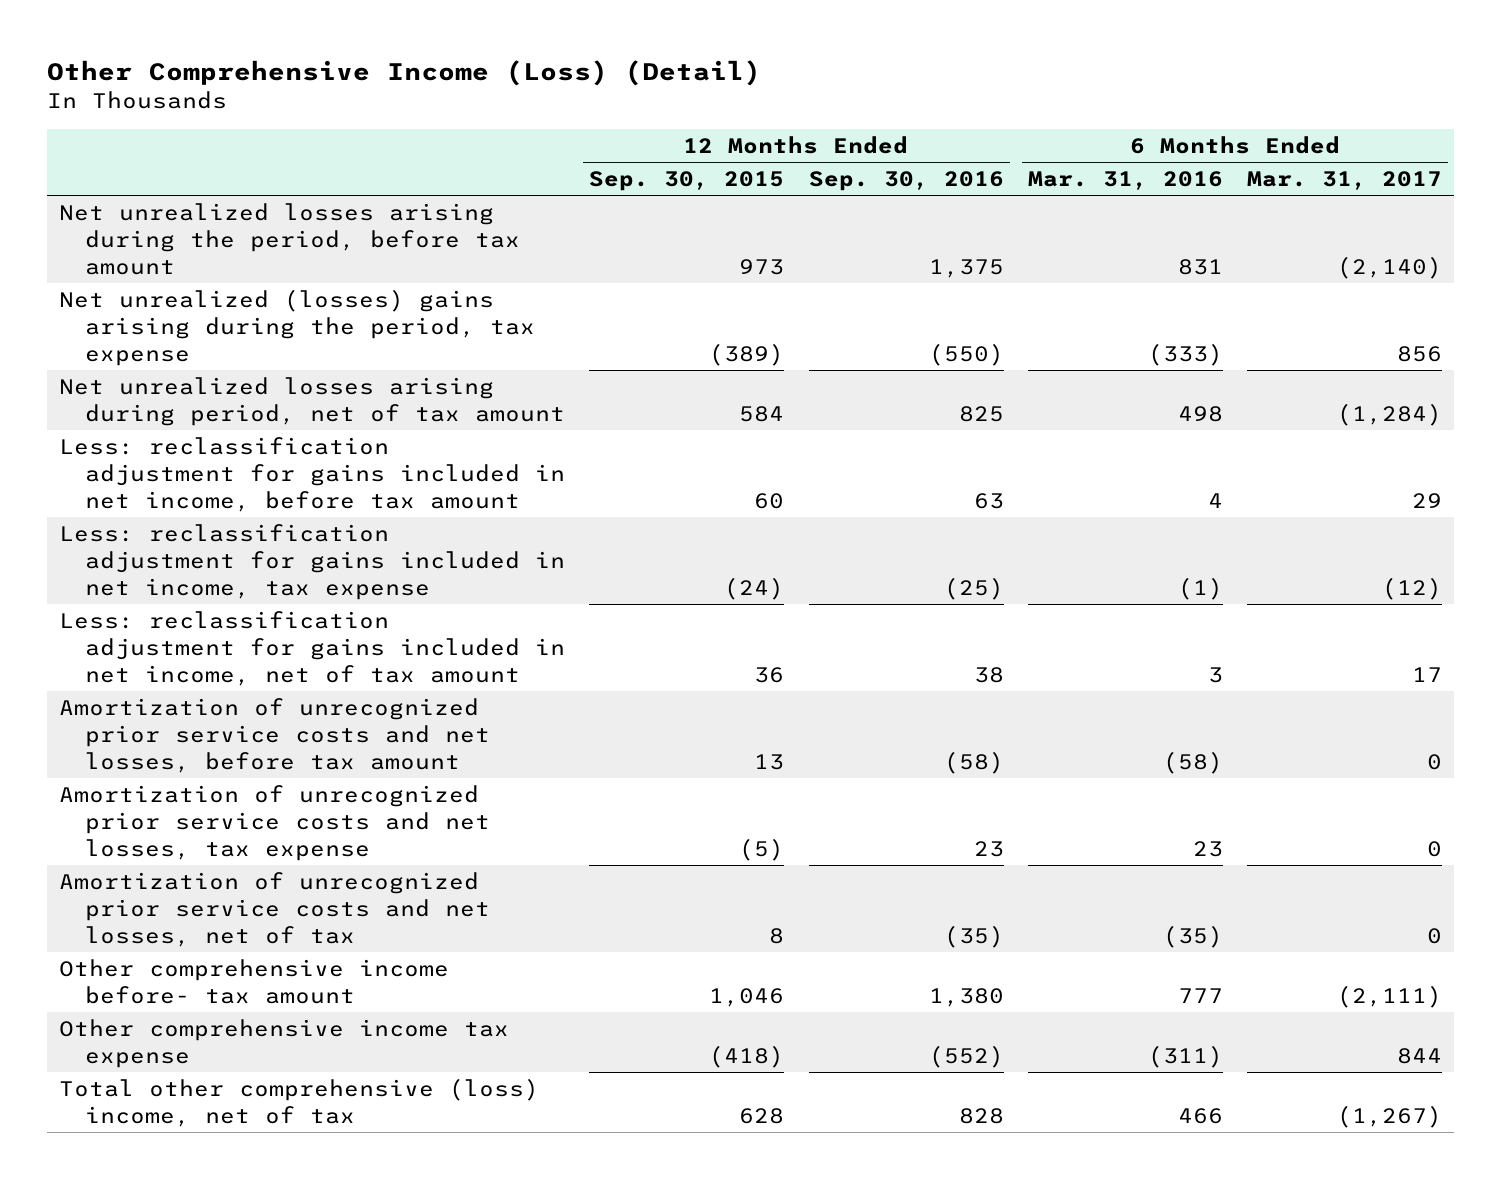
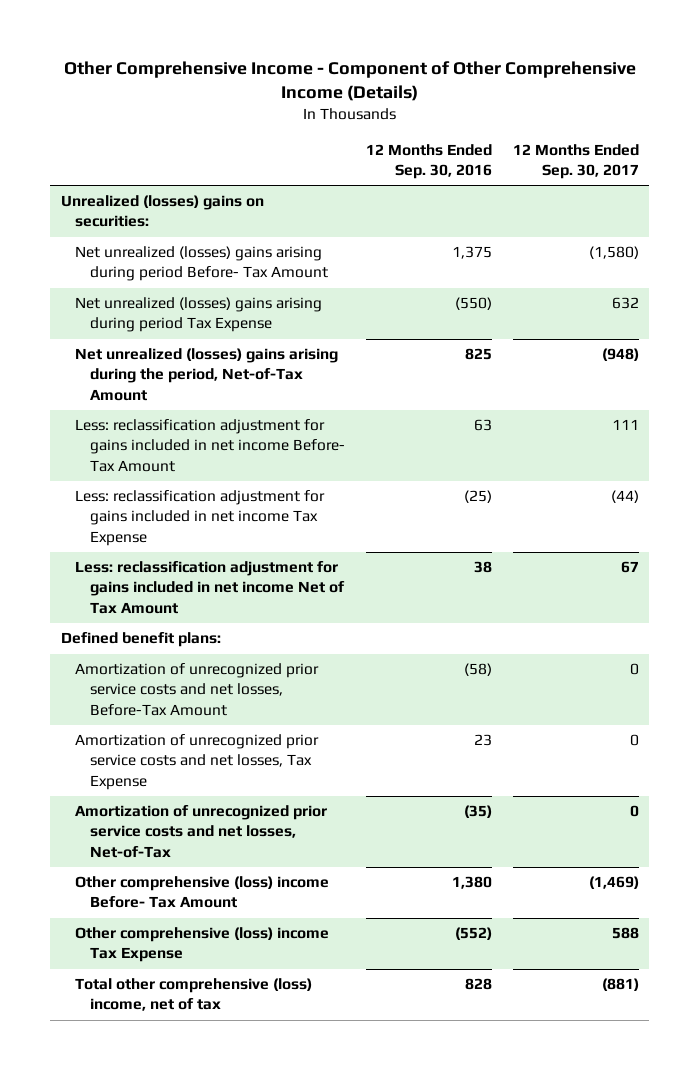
- Other Comprehensive Income (Loss) (Detail)
+ Other Comprehensive Income - Component of Other Comprehensive Income (Details)
- | 12 Months Ended Sep. 30, 2015 | 12 Months Ended Sep. 30, 2016 | 6 Months Ended Mar. 31, 2016 | 6 Months Ended Mar. 31, 2017
+ | 12 Months Ended Sep. 30, 2016 | 12 Months Ended Sep. 30, 2017
- Net unrealized losses arising during the period, before tax amount | 973 | 1,375 | 831 | (2,140)
- Net unrealized (losses) gains arising during the period, tax expense | (389) | (550) | (333) | 856
- Net unrealized losses arising during period, net of tax amount | 584 | 825 | 498 | (1,284)
- Less: reclassification adjustment for gains included in net income, before tax amount | 60 | 63 | 4 | 29
- Less: reclassification adjustment for gains included in net income, tax expense | (24) | (25) | (1) | (12)
- Less: reclassification adjustment for gains included in net income, net of tax amount | 36 | 38 | 3 | 17
- Amortization of unrecognized prior service costs and net losses, before tax amount | 13 | (58) | (58) | 0
- Amortization of unrecognized prior service costs and net losses, tax expense | (5) | 23 | 23 | 0
- Amortization of unrecognized prior service costs and net losses, net of tax | 8 | (35) | (35) | 0
- Other comprehensive income before- tax amount | 1,046 | 1,380 | 777 | (2,111)
- Other comprehensive income tax expense | (418) | (552) | (311) | 844
+ Unrealized (losses) gains on securities:
+ Net unrealized (losses) gains arising during period Before- Tax Amount | 1,375 | (1,580)
+ Net unrealized (losses) gains arising during period Tax Expense | (550) | 632
+ Net unrealized (losses) gains arising during the period, Net-of-Tax Amount | 825 | (948)
+ Less: reclassification adjustment for gains included in net income Before- Tax Amount | 63 | 111
+ Less: reclassification adjustment for gains included in net income Tax Expense | (25) | (44)
+ Less: reclassification adjustment for gains included in net income Net of Tax Amount | 38 | 67
+ Defined benefit plans:
+ Amortization of unrecognized prior service costs and net losses, Before-Tax Amount | (58) | 0
+ Amortization of unrecognized prior service costs and net losses, Tax Expense | 23 | 0
+ Amortization of unrecognized prior service costs and net losses, Net-of-Tax | (35) | 0
+ Other comprehensive (loss) income Before- Tax Amount | 1,380 | (1,469)
+ Other comprehensive (loss) income Tax Expense | (552) | 588

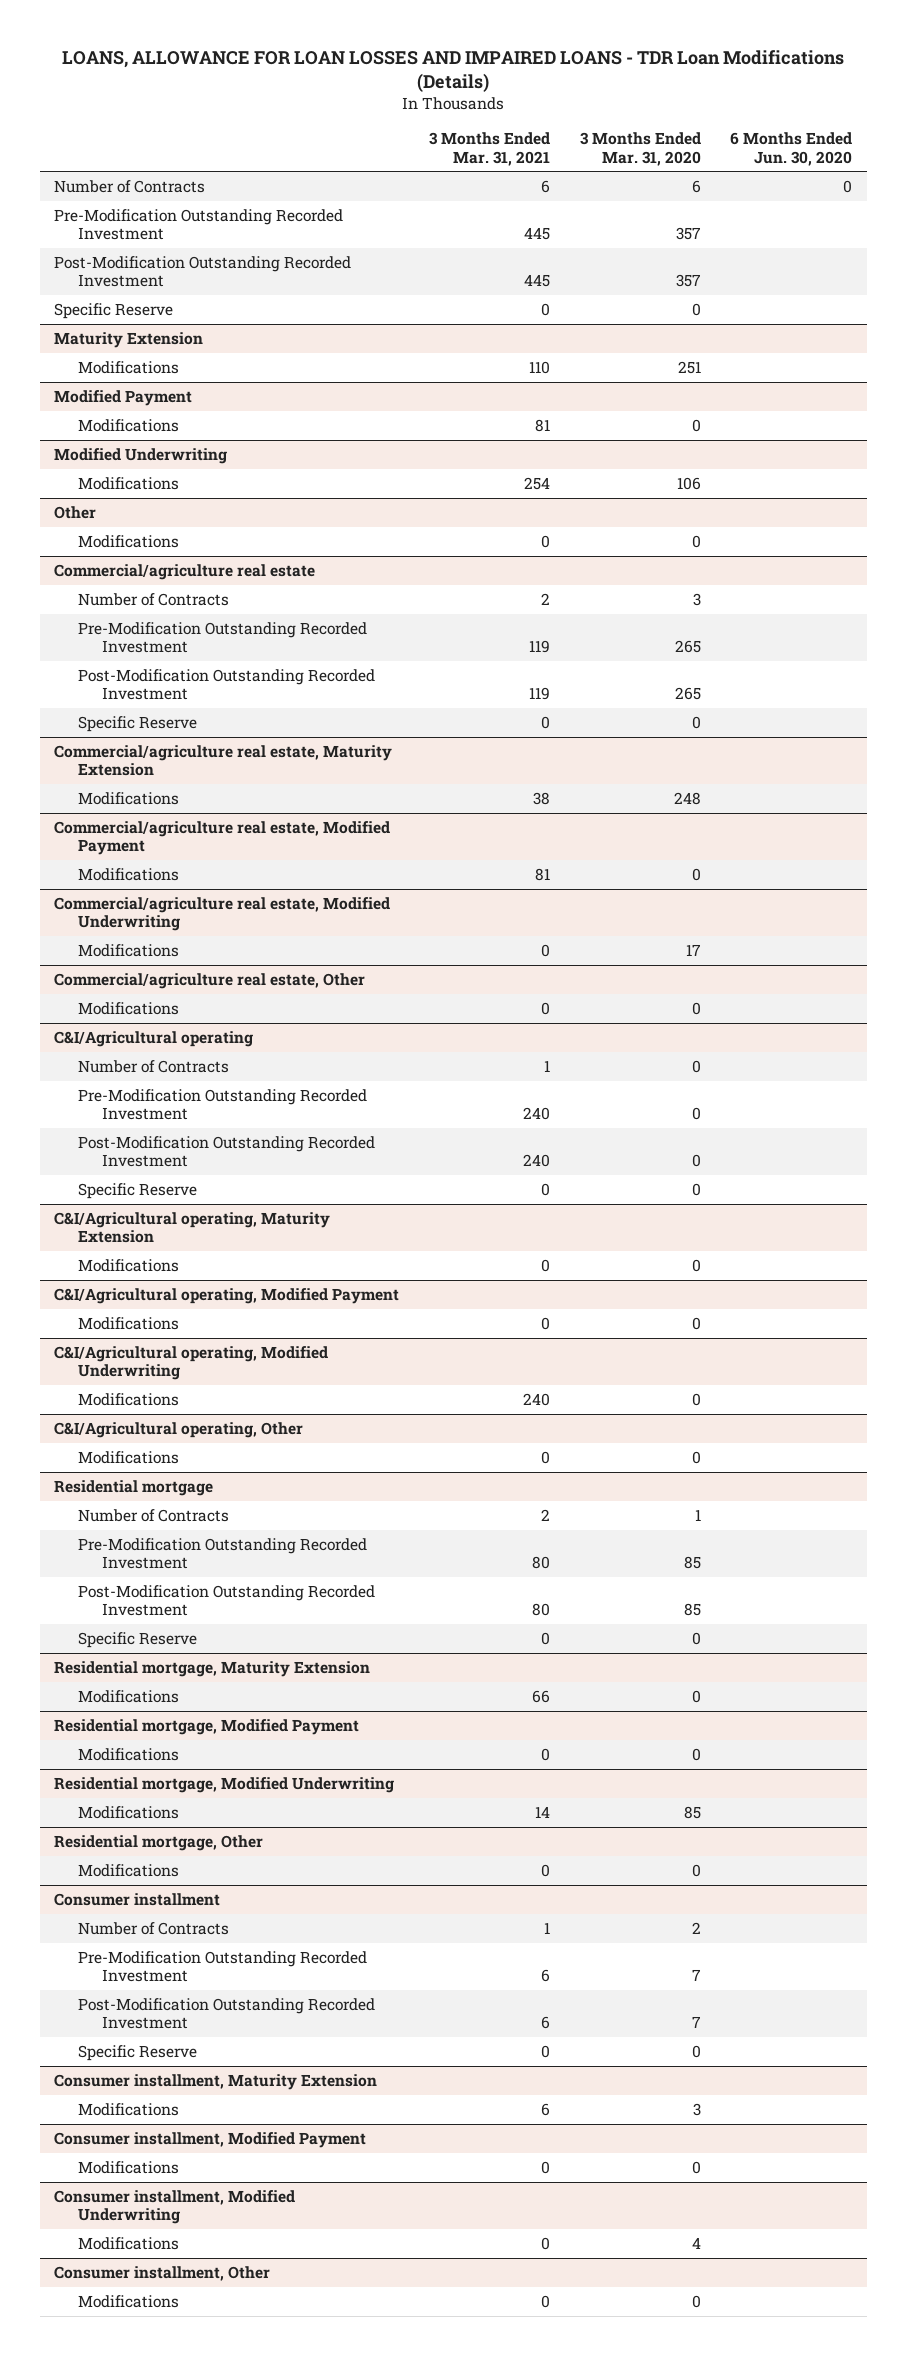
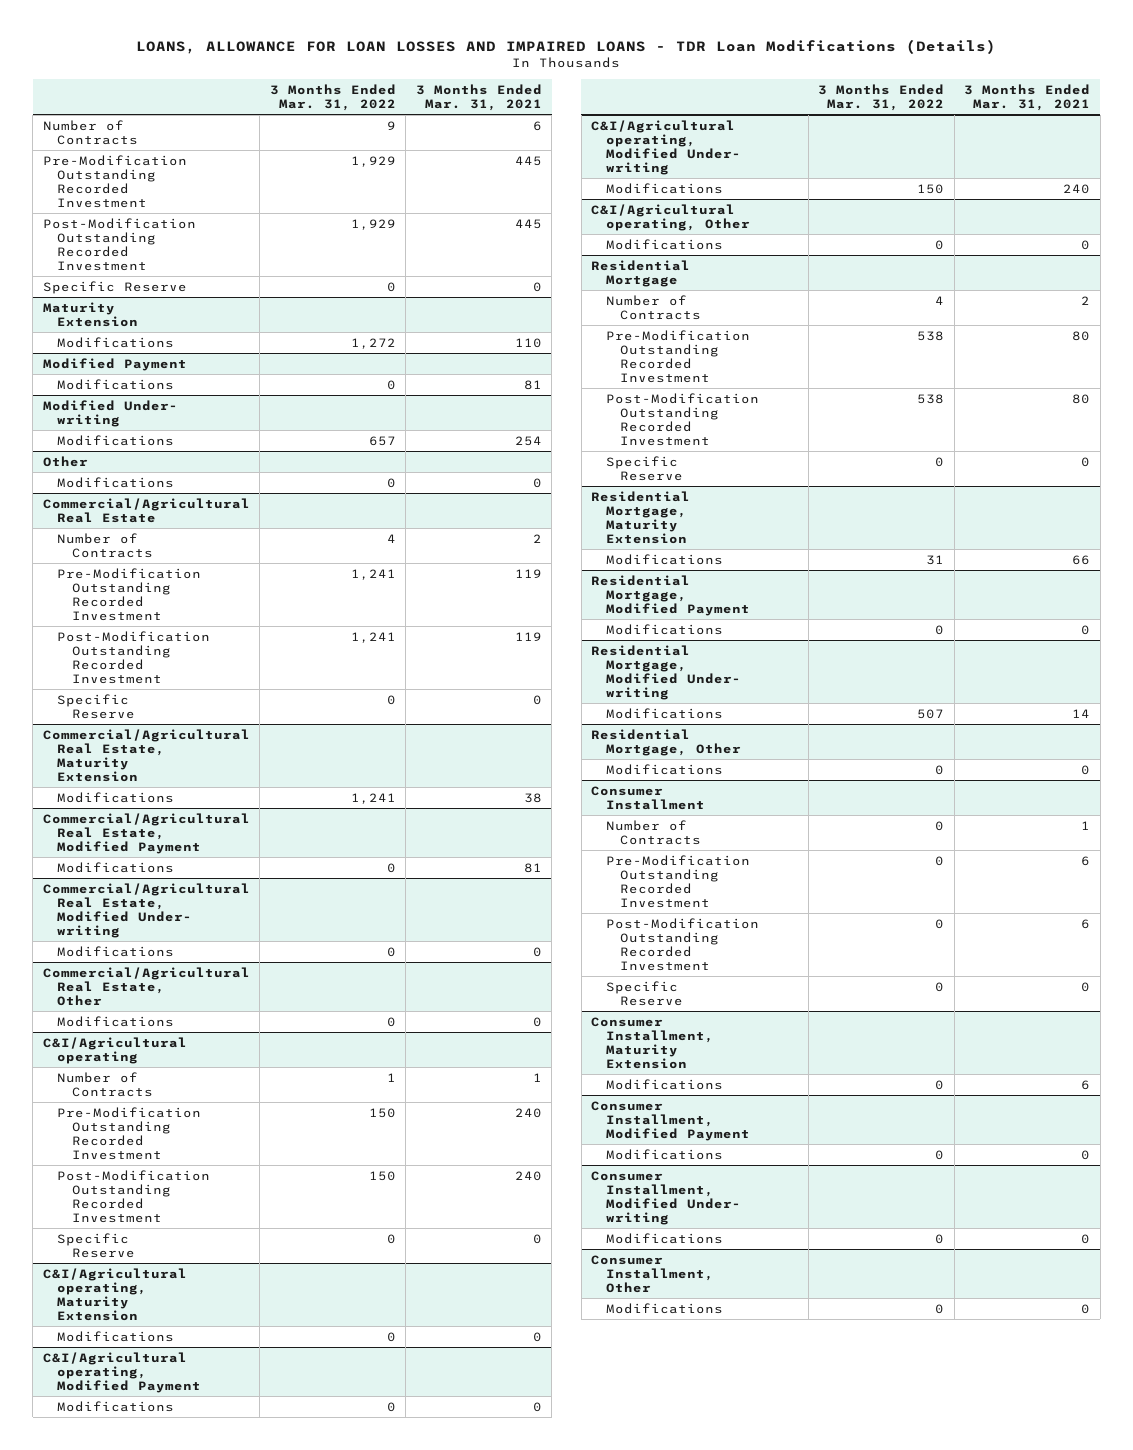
- | 3 Months Ended Mar. 31, 2021 | 3 Months Ended Mar. 31, 2020 | 6 Months Ended Jun. 30, 2020
+ | 3 Months Ended Mar. 31, 2022 | 3 Months Ended Mar. 31, 2021
- Modified Underwriting
+ Modified Under- writing
- Commercial/agriculture real estate
+ Commercial/Agricultural Real Estate
- Commercial/agriculture real estate, Maturity Extension
+ Commercial/Agricultural Real Estate, Maturity Extension
- Commercial/agriculture real estate, Modified Payment
+ Commercial/Agricultural Real Estate, Modified Payment
- Commercial/agriculture real estate, Modified Underwriting
+ Commercial/Agricultural Real Estate, Modified Under- writing
- Commercial/agriculture real estate, Other
+ Commercial/Agricultural Real Estate, Other
- C&I/Agricultural operating, Modified Underwriting
+ C&I/Agricultural operating, Modified Under- writing
- Residential mortgage
+ Residential Mortgage
- Residential mortgage, Maturity Extension
+ Residential Mortgage, Maturity Extension
- Residential mortgage, Modified Payment
+ Residential Mortgage, Modified Payment
- Residential mortgage, Modified Underwriting
+ Residential Mortgage, Modified Under- writing
- Residential mortgage, Other
+ Residential Mortgage, Other
- Consumer installment
+ Consumer Installment
- Consumer installment, Maturity Extension
+ Consumer Installment, Maturity Extension
- Consumer installment, Modified Payment
+ Consumer Installment, Modified Payment
- Consumer installment, Modified Underwriting
+ Consumer Installment, Modified Under- writing
- Consumer installment, Other
+ Consumer Installment, Other

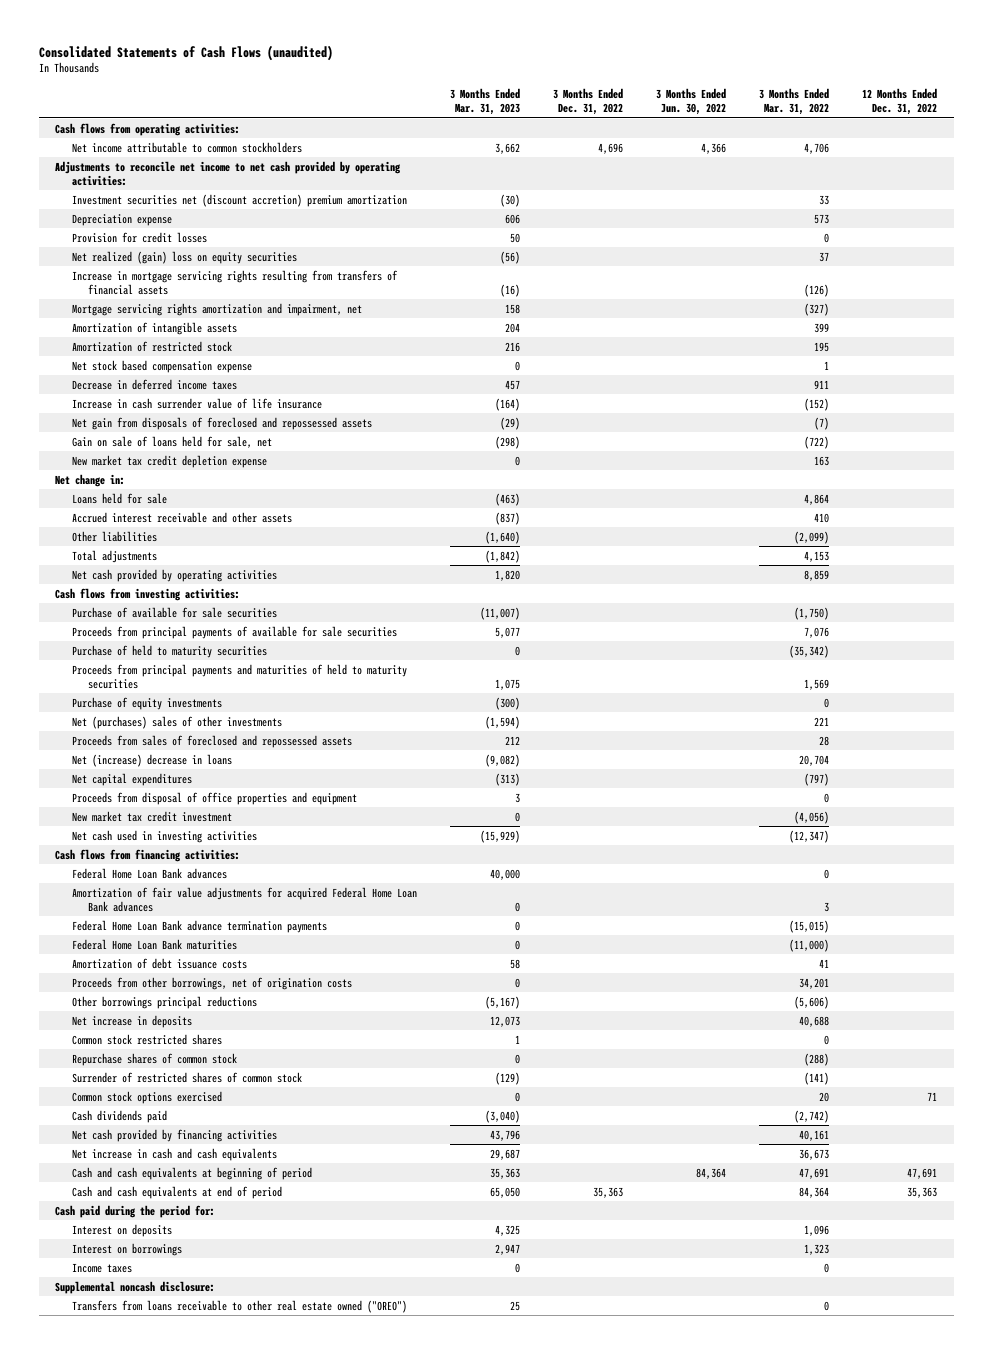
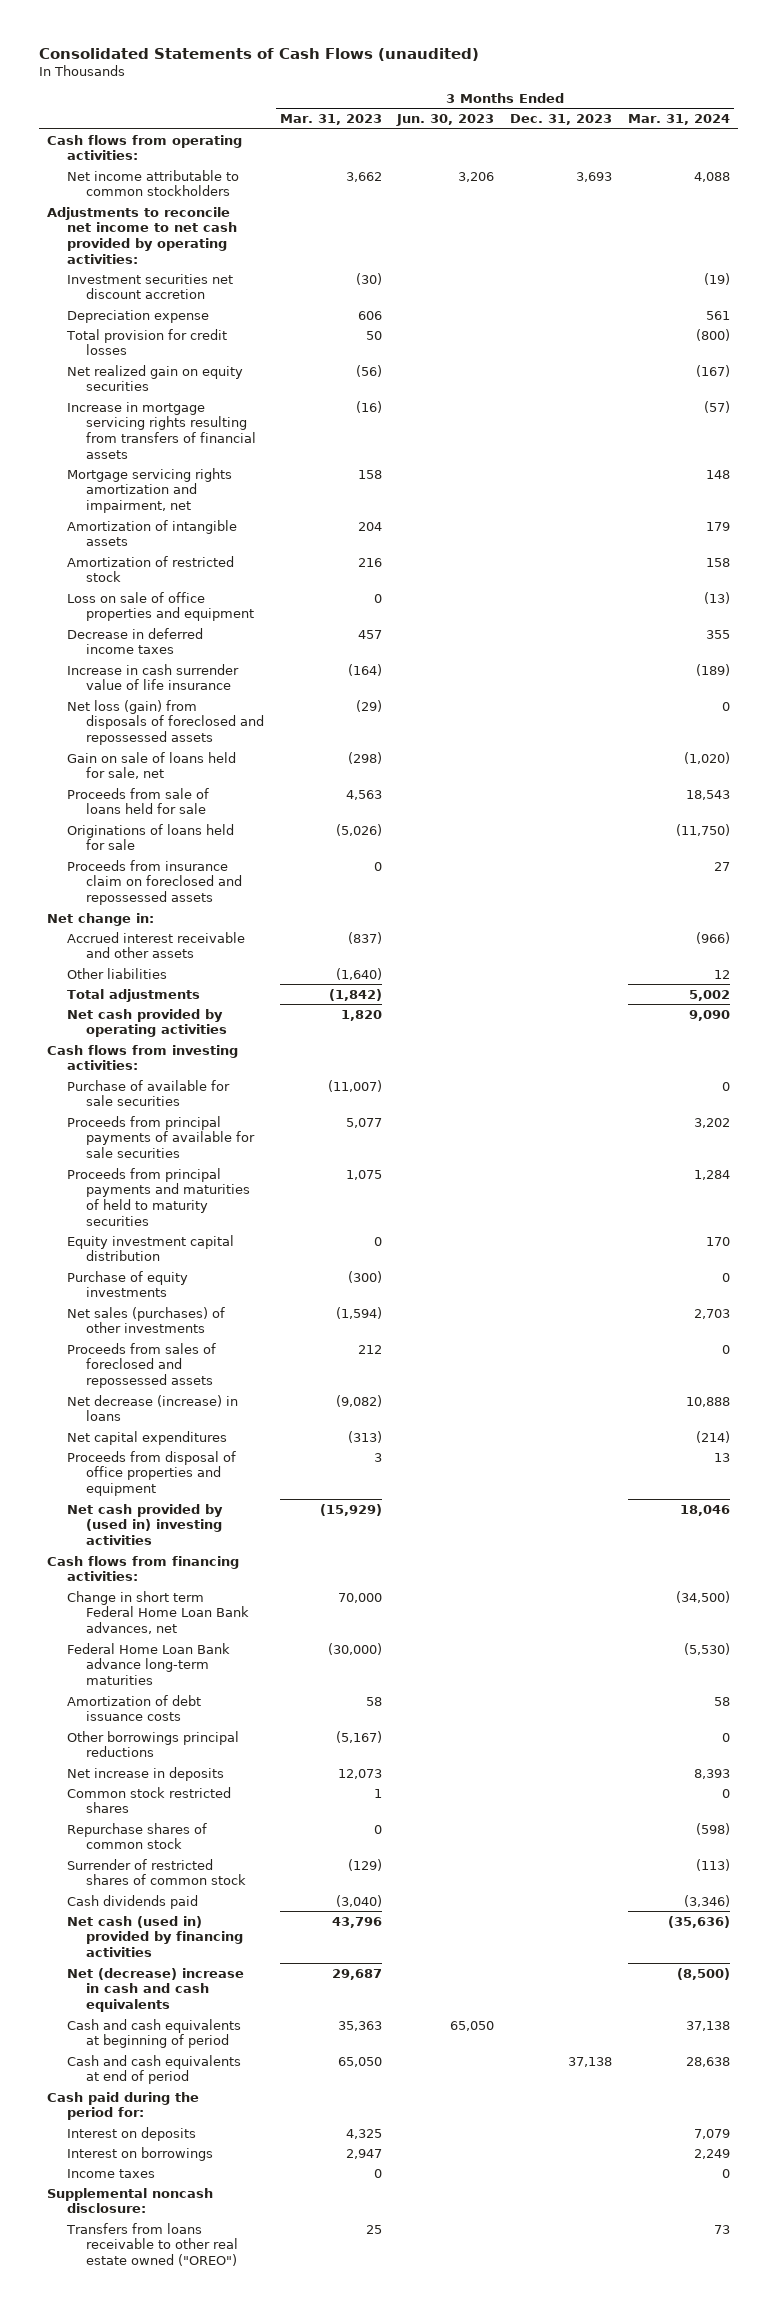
- | 3 Months Ended Mar. 31, 2023 | 3 Months Ended Dec. 31, 2022 | 3 Months Ended Jun. 30, 2022 | 3 Months Ended Mar. 31, 2022 | 12 Months Ended Dec. 31, 2022
+ | 3 Months Ended Mar. 31, 2023 | 3 Months Ended Jun. 30, 2023 | 3 Months Ended Dec. 31, 2023 | 3 Months Ended Mar. 31, 2024
- Investment securities net (discount accretion) premium amortization | (30) | | | 33 |
+ Investment securities net discount accretion | (30) | | | (19)
- Provision for credit losses | 50 | | | 0 |
- Net realized (gain) loss on equity securities | (56) | | | 37 |
+ Total provision for credit losses | 50 | | | (800)
+ Net realized gain on equity securities | (56) | | | (167)
- Net stock based compensation expense | 0 | | | 1 |
+ Loss on sale of office properties and equipment | 0 | | | (13)
- Net gain from disposals of foreclosed and repossessed assets | (29) | | | (7) |
+ Net loss (gain) from disposals of foreclosed and repossessed assets | (29) | | | 0
- New market tax credit depletion expense | 0 | | | 163 |
+ Proceeds from sale of loans held for sale | 4,563 | | | 18,543
+ Originations of loans held for sale | (5,026) | | | (11,750)
+ Proceeds from insurance claim on foreclosed and repossessed assets | 0 | | | 27
- Loans held for sale | (463) | | | 4,864 |
- Purchase of held to maturity securities | 0 | | | (35,342) |
+ Equity investment capital distribution | 0 | | | 170
- Net (purchases) sales of other investments | (1,594) | | | 221 |
+ Net sales (purchases) of other investments | (1,594) | | | 2,703
- Net (increase) decrease in loans | (9,082) | | | 20,704 |
+ Net decrease (increase) in loans | (9,082) | | | 10,888
- New market tax credit investment | 0 | | | (4,056) |
- Net cash used in investing activities | (15,929) | | | (12,347) |
+ Net cash provided by (used in) investing activities | (15,929) | | | 18,046
- Federal Home Loan Bank advances | 40,000 | | | 0 |
- Amortization of fair value adjustments for acquired Federal Home Loan Bank advances | 0 | | | 3 |
- Federal Home Loan Bank advance termination payments | 0 | | | (15,015) |
- Federal Home Loan Bank maturities | 0 | | | (11,000) |
+ Change in short term Federal Home Loan Bank advances, net | 70,000 | | | (34,500)
+ Federal Home Loan Bank advance long-term maturities | (30,000) | | | (5,530)
- Proceeds from other borrowings, net of origination costs | 0 | | | 34,201 |
- Common stock options exercised | 0 | | | 20 | 71
- Net cash provided by financing activities | 43,796 | | | 40,161 |
- Net increase in cash and cash equivalents | 29,687 | | | 36,673 |
+ Net cash (used in) provided by financing activities | 43,796 | | | (35,636)
+ Net (decrease) increase in cash and cash equivalents | 29,687 | | | (8,500)

